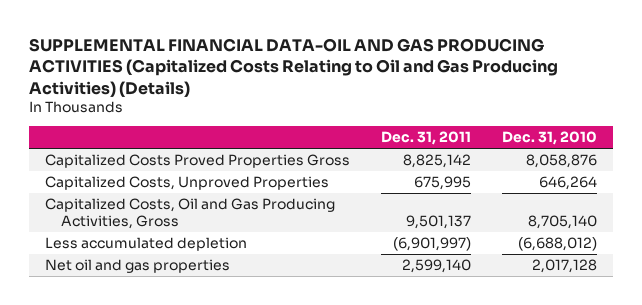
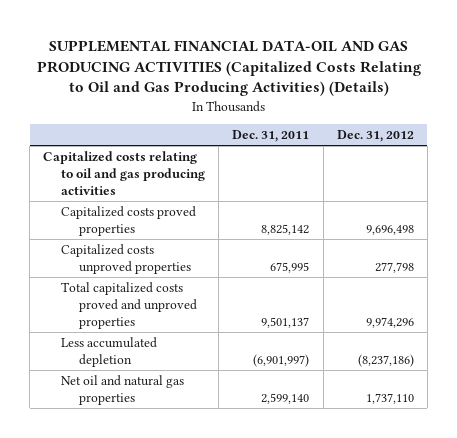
- | Dec. 31, 2011 | Dec. 31, 2010
+ | Dec. 31, 2011 | Dec. 31, 2012
- Capitalized Costs Proved Properties Gross | 8,825,142 | 8,058,876
- Capitalized Costs, Unproved Properties | 675,995 | 646,264
- Capitalized Costs, Oil and Gas Producing Activities, Gross | 9,501,137 | 8,705,140
+ Capitalized costs relating to oil and gas producing activities
+ Capitalized costs proved properties | 8,825,142 | 9,696,498
+ Capitalized costs unproved properties | 675,995 | 277,798
+ Total capitalized costs proved and unproved properties | 9,501,137 | 9,974,296
- Net oil and gas properties | 2,599,140 | 2,017,128
+ Net oil and natural gas properties | 2,599,140 | 1,737,110

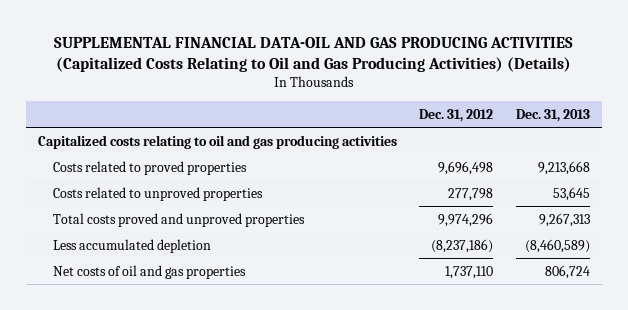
- | Dec. 31, 2011 | Dec. 31, 2012
+ | Dec. 31, 2012 | Dec. 31, 2013
- Capitalized costs proved properties | 8,825,142 | 9,696,498
- Capitalized costs unproved properties | 675,995 | 277,798
- Total capitalized costs proved and unproved properties | 9,501,137 | 9,974,296
+ Costs related to proved properties | 9,696,498 | 9,213,668
+ Costs related to unproved properties | 277,798 | 53,645
+ Total costs proved and unproved properties | 9,974,296 | 9,267,313
- Net oil and natural gas properties | 2,599,140 | 1,737,110
+ Net costs of oil and gas properties | 1,737,110 | 806,724

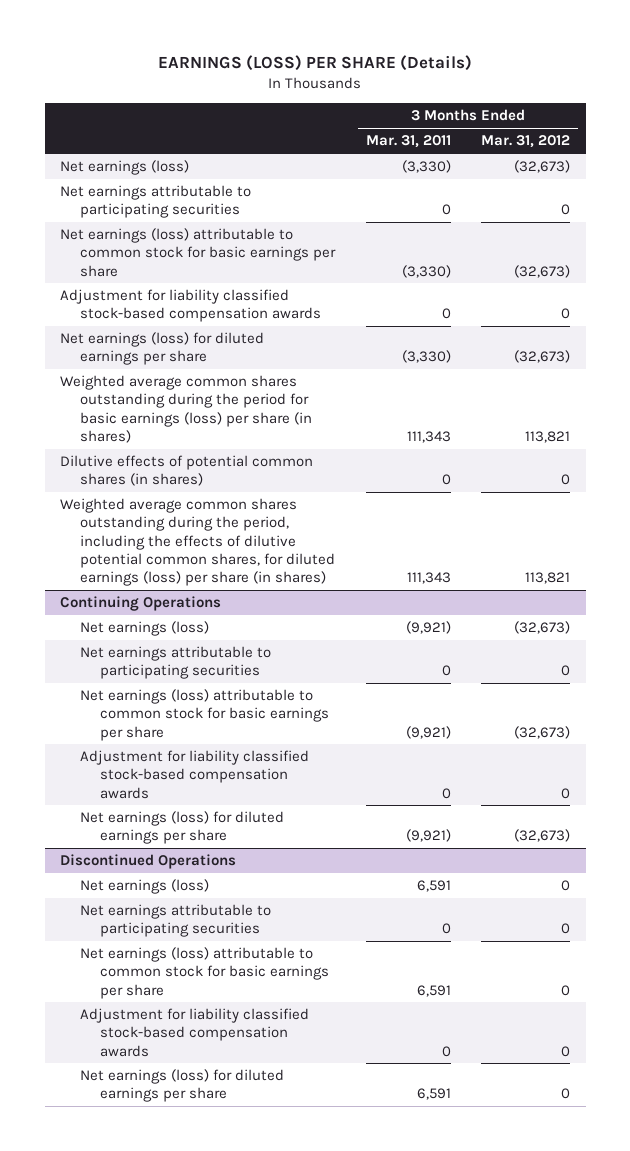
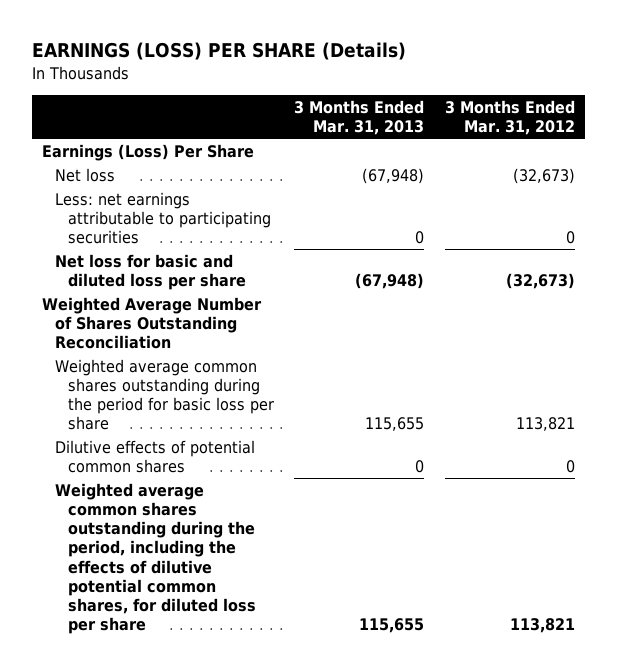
- | 3 Months Ended Mar. 31, 2011 | 3 Months Ended Mar. 31, 2012
+ | 3 Months Ended Mar. 31, 2013 | 3 Months Ended Mar. 31, 2012
- Net earnings (loss) | (3,330) | (32,673)
- Net earnings attributable to participating securities | 0 | 0
- Net earnings (loss) attributable to common stock for basic earnings per share | (3,330) | (32,673)
- Adjustment for liability classified stock-based compensation awards | 0 | 0
- Net earnings (loss) for diluted earnings per share | (3,330) | (32,673)
- Weighted average common shares outstanding during the period for basic earnings (loss) per share (in shares) | 111,343 | 113,821
- Dilutive effects of potential common shares (in shares) | 0 | 0
- Weighted average common shares outstanding during the period, including the effects of dilutive potential common shares, for diluted earnings (loss) per share (in shares) | 111,343 | 113,821
- Continuing Operations
- Net earnings (loss) | (9,921) | (32,673)
- Net earnings attributable to participating securities | 0 | 0
- Net earnings (loss) attributable to common stock for basic earnings per share | (9,921) | (32,673)
- Adjustment for liability classified stock-based compensation awards | 0 | 0
- Net earnings (loss) for diluted earnings per share | (9,921) | (32,673)
- Discontinued Operations
- Net earnings (loss) | 6,591 | 0
- Net earnings attributable to participating securities | 0 | 0
- Net earnings (loss) attributable to common stock for basic earnings per share | 6,591 | 0
- Adjustment for liability classified stock-based compensation awards | 0 | 0
- Net earnings (loss) for diluted earnings per share | 6,591 | 0
+ Earnings (Loss) Per Share
+ Net loss | (67,948) | (32,673)
+ Less: net earnings attributable to participating securities | 0 | 0
+ Net loss for basic and diluted loss per share | (67,948) | (32,673)
+ Weighted Average Number of Shares Outstanding Reconciliation
+ Weighted average common shares outstanding during the period for basic loss per share | 115,655 | 113,821
+ Dilutive effects of potential common shares | 0 | 0
+ Weighted average common shares outstanding during the period, including the effects of dilutive potential common shares, for diluted loss per share | 115,655 | 113,821

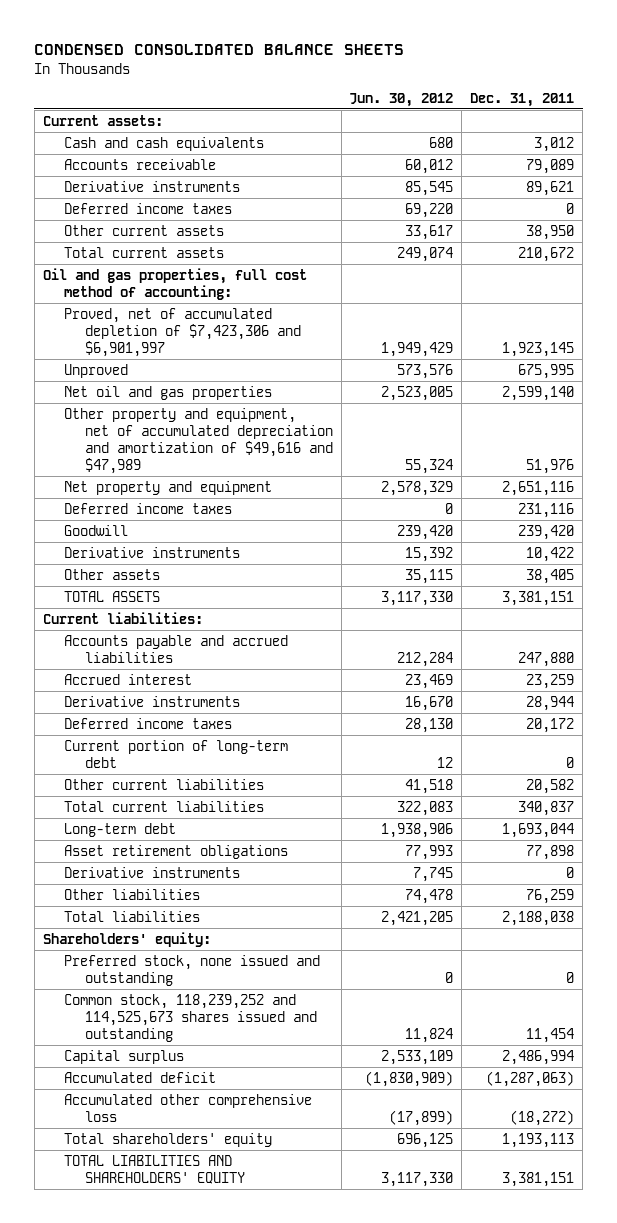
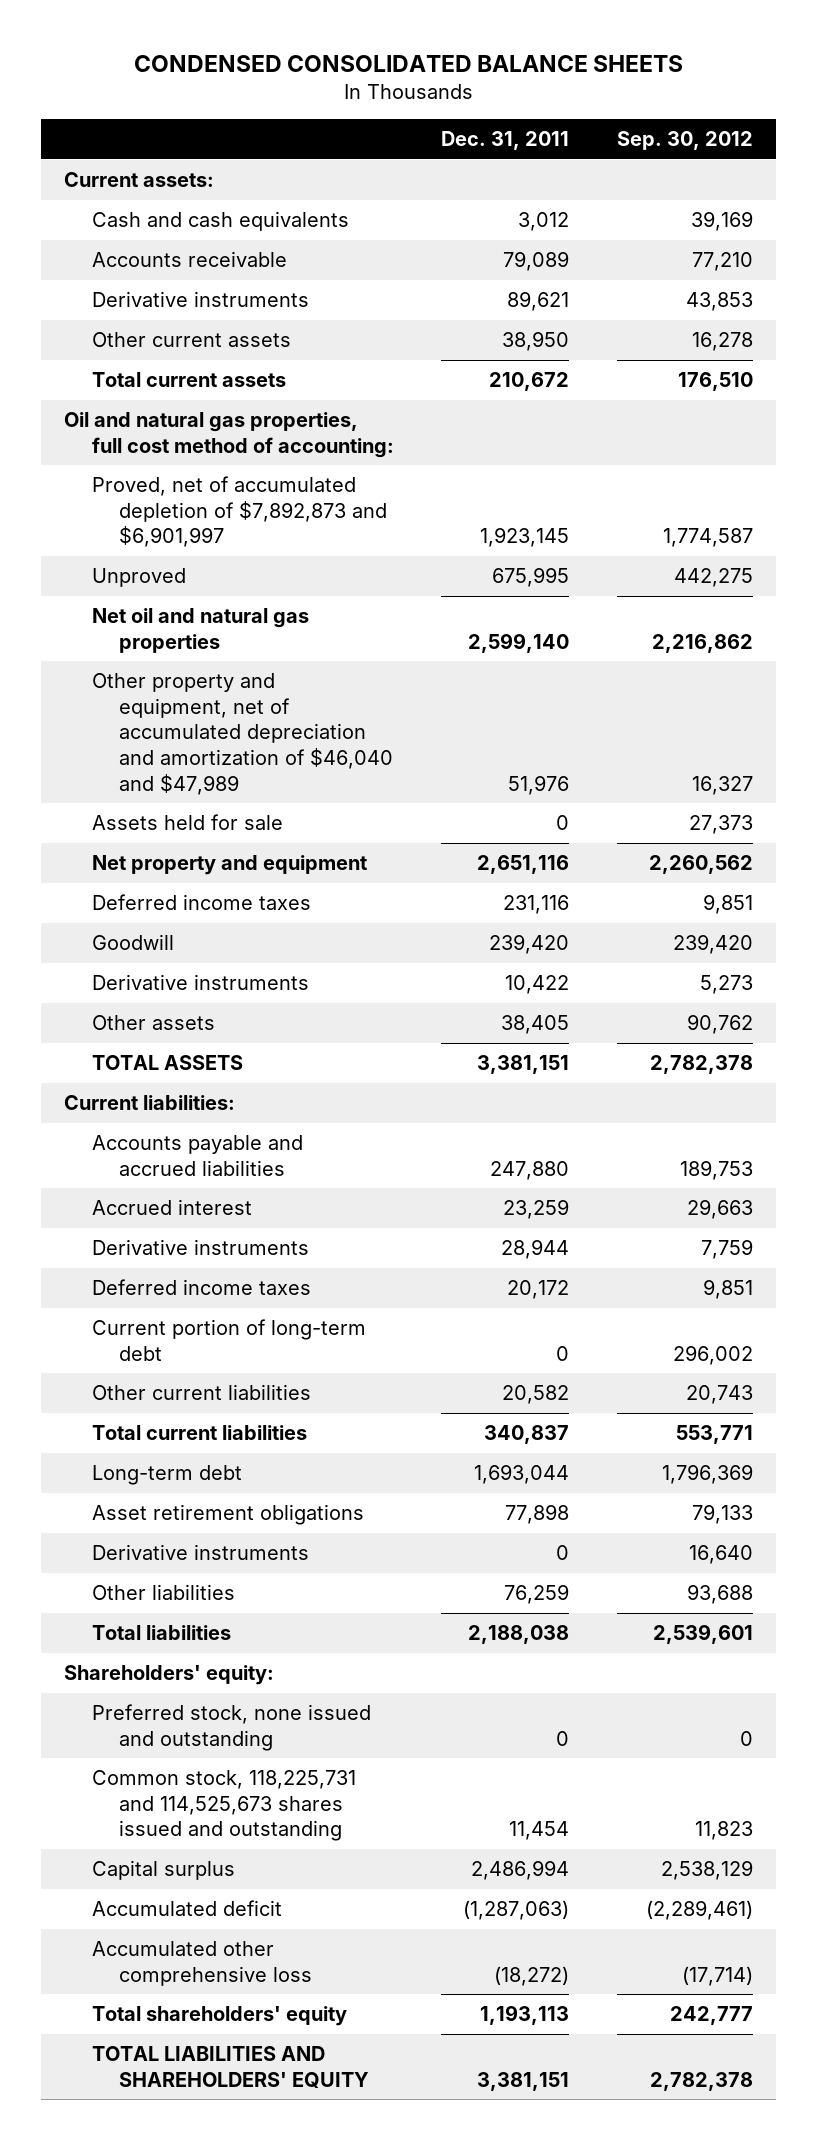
- | Jun. 30, 2012 | Dec. 31, 2011
+ | Dec. 31, 2011 | Sep. 30, 2012
- Deferred income taxes | 69,220 | 0
- Oil and gas properties, full cost method of accounting:
- Proved, net of accumulated depletion of $7,423,306 and $6,901,997 | 1,949,429 | 1,923,145
+ Oil and natural gas properties, full cost method of accounting:
+ Proved, net of accumulated depletion of $7,892,873 and $6,901,997 | 1,923,145 | 1,774,587
- Net oil and gas properties | 2,523,005 | 2,599,140
- Other property and equipment, net of accumulated depreciation and amortization of $49,616 and $47,989 | 55,324 | 51,976
+ Net oil and natural gas properties | 2,599,140 | 2,216,862
+ Other property and equipment, net of accumulated depreciation and amortization of $46,040 and $47,989 | 51,976 | 16,327
+ Assets held for sale | 0 | 27,373
- Common stock, 118,239,252 and 114,525,673 shares issued and outstanding | 11,824 | 11,454
+ Common stock, 118,225,731 and 114,525,673 shares issued and outstanding | 11,454 | 11,823

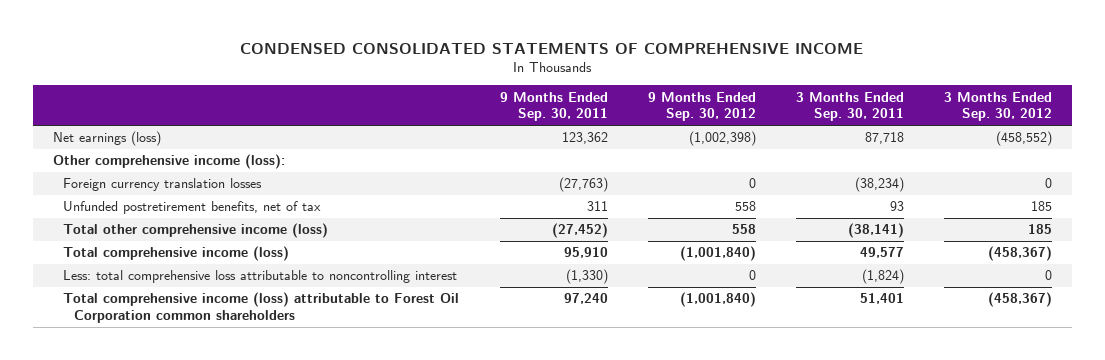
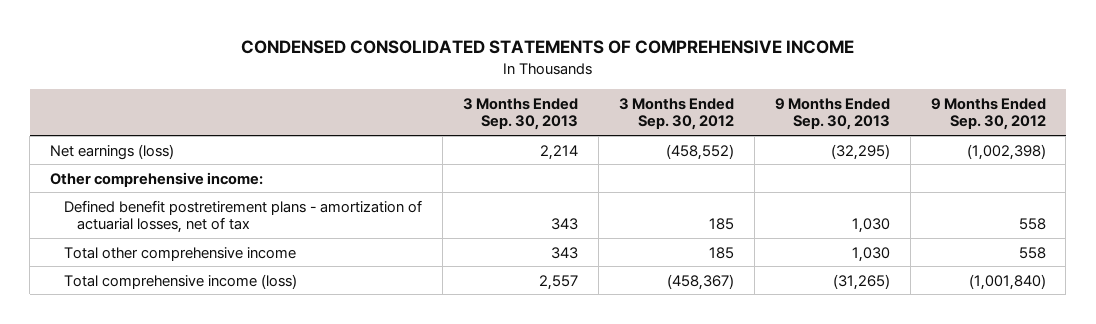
- | 9 Months Ended Sep. 30, 2011 | 9 Months Ended Sep. 30, 2012 | 3 Months Ended Sep. 30, 2011 | 3 Months Ended Sep. 30, 2012
+ | 3 Months Ended Sep. 30, 2013 | 3 Months Ended Sep. 30, 2012 | 9 Months Ended Sep. 30, 2013 | 9 Months Ended Sep. 30, 2012
- Other comprehensive income (loss):
- Foreign currency translation losses | (27,763) | 0 | (38,234) | 0
- Unfunded postretirement benefits, net of tax | 311 | 558 | 93 | 185
- Total other comprehensive income (loss) | (27,452) | 558 | (38,141) | 185
+ Other comprehensive income:
+ Defined benefit postretirement plans - amortization of actuarial losses, net of tax | 343 | 185 | 1,030 | 558
+ Total other comprehensive income | 343 | 185 | 1,030 | 558
- Less: total comprehensive loss attributable to noncontrolling interest | (1,330) | 0 | (1,824) | 0
- Total comprehensive income (loss) attributable to Forest Oil Corporation common shareholders | 97,240 | (1,001,840) | 51,401 | (458,367)

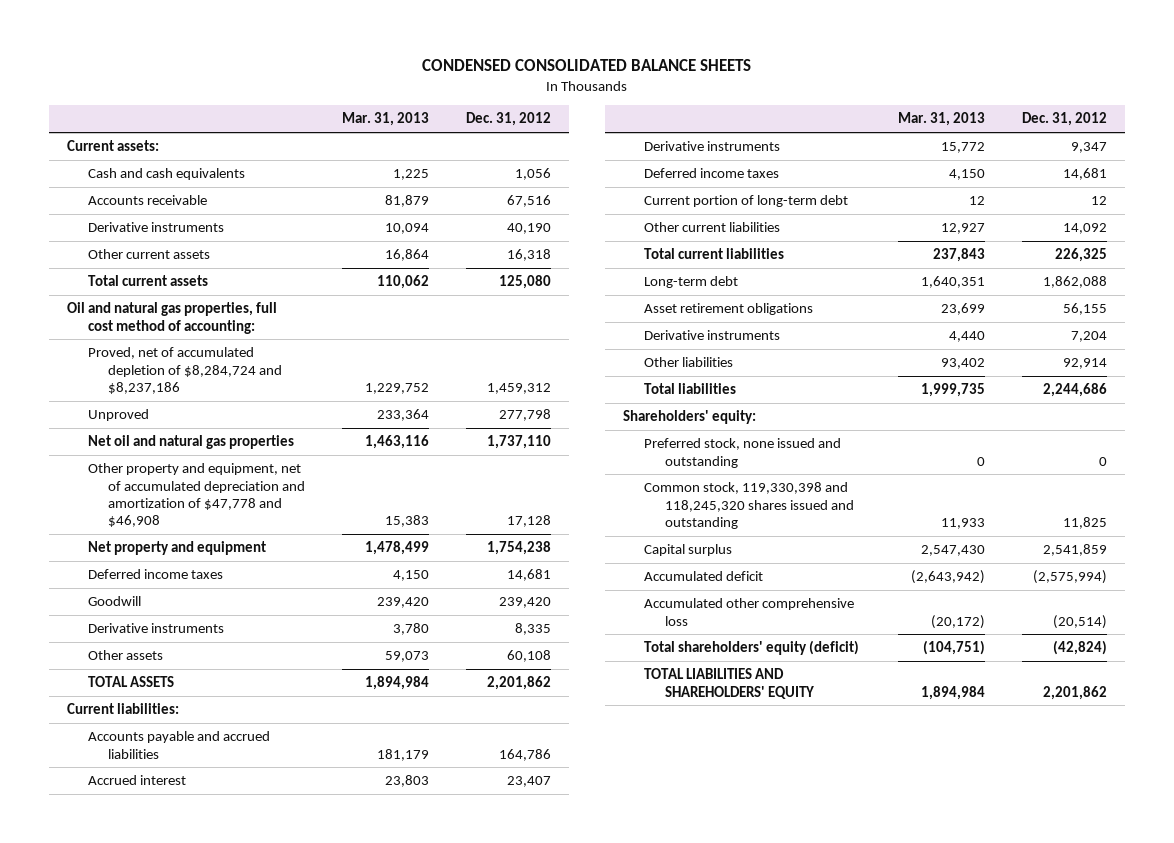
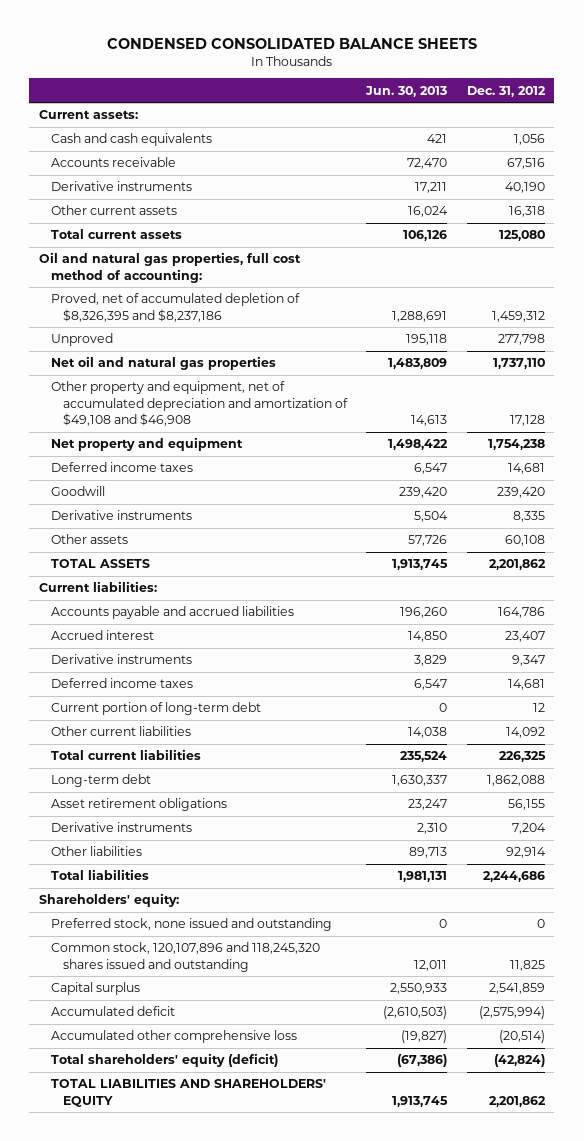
- | Mar. 31, 2013 | Dec. 31, 2012
+ | Jun. 30, 2013 | Dec. 31, 2012
- Proved, net of accumulated depletion of $8,284,724 and $8,237,186 | 1,229,752 | 1,459,312
+ Proved, net of accumulated depletion of $8,326,395 and $8,237,186 | 1,288,691 | 1,459,312
- Other property and equipment, net of accumulated depreciation and amortization of $47,778 and $46,908 | 15,383 | 17,128
+ Other property and equipment, net of accumulated depreciation and amortization of $49,108 and $46,908 | 14,613 | 17,128
- Common stock, 119,330,398 and 118,245,320 shares issued and outstanding | 11,933 | 11,825
+ Common stock, 120,107,896 and 118,245,320 shares issued and outstanding | 12,011 | 11,825

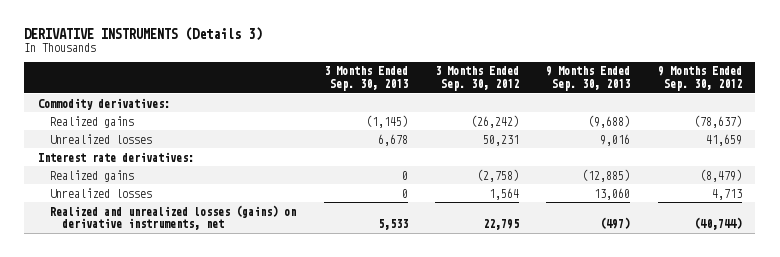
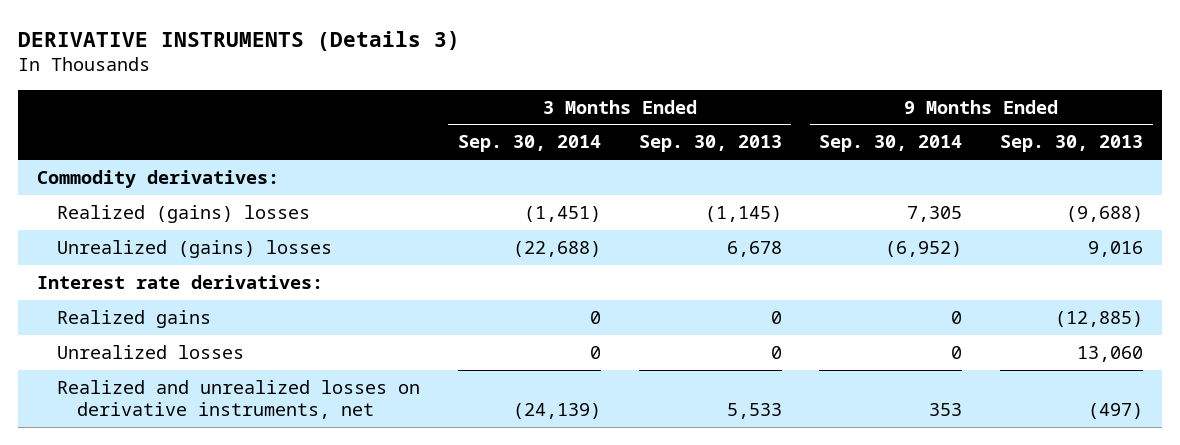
- | 3 Months Ended Sep. 30, 2013 | 3 Months Ended Sep. 30, 2012 | 9 Months Ended Sep. 30, 2013 | 9 Months Ended Sep. 30, 2012
+ | 3 Months Ended Sep. 30, 2014 | 3 Months Ended Sep. 30, 2013 | 9 Months Ended Sep. 30, 2014 | 9 Months Ended Sep. 30, 2013
- Realized gains | (1,145) | (26,242) | (9,688) | (78,637)
- Unrealized losses | 6,678 | 50,231 | 9,016 | 41,659
+ Realized (gains) losses | (1,451) | (1,145) | 7,305 | (9,688)
+ Unrealized (gains) losses | (22,688) | 6,678 | (6,952) | 9,016
- Realized and unrealized losses (gains) on derivative instruments, net | 5,533 | 22,795 | (497) | (40,744)
+ Realized and unrealized losses on derivative instruments, net | (24,139) | 5,533 | 353 | (497)

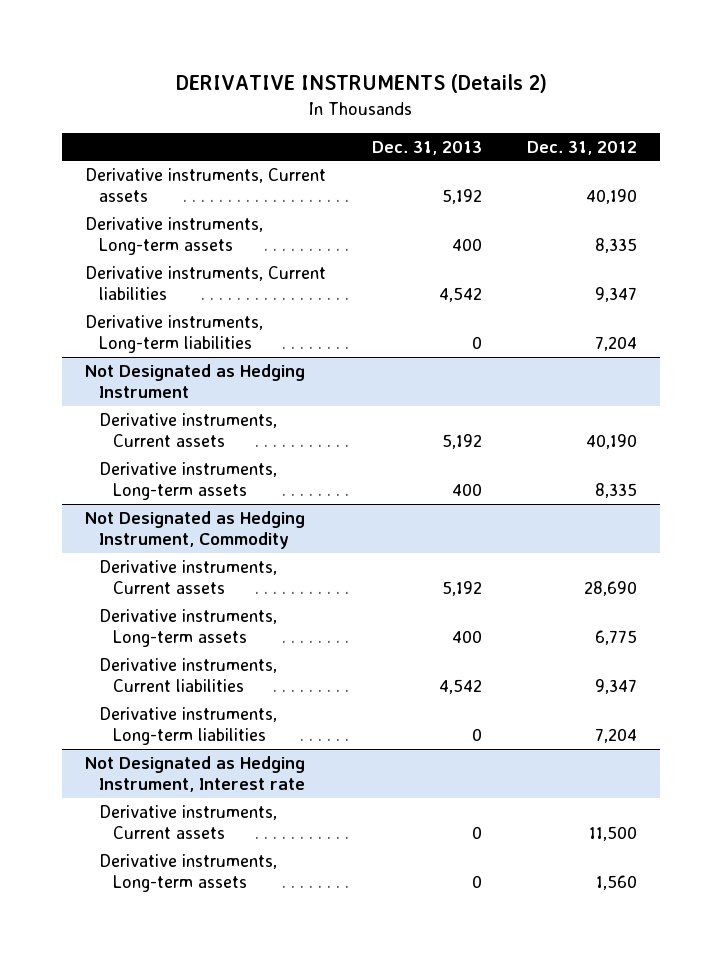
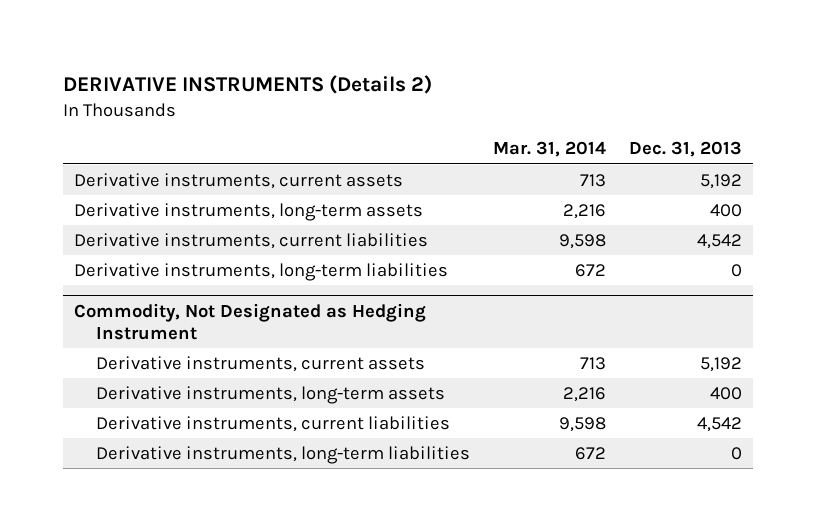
- | Dec. 31, 2013 | Dec. 31, 2012
+ | Mar. 31, 2014 | Dec. 31, 2013
- Derivative instruments, Current assets | 5,192 | 40,190
- Derivative instruments, Long-term assets | 400 | 8,335
- Derivative instruments, Current liabilities | 4,542 | 9,347
- Derivative instruments, Long-term liabilities | 0 | 7,204
- Not Designated as Hedging Instrument
- Derivative instruments, Current assets | 5,192 | 40,190
- Derivative instruments, Long-term assets | 400 | 8,335
- Not Designated as Hedging Instrument, Commodity
- Derivative instruments, Current assets | 5,192 | 28,690
- Derivative instruments, Long-term assets | 400 | 6,775
- Derivative instruments, Current liabilities | 4,542 | 9,347
- Derivative instruments, Long-term liabilities | 0 | 7,204
- Not Designated as Hedging Instrument, Interest rate
- Derivative instruments, Current assets | 0 | 11,500
- Derivative instruments, Long-term assets | 0 | 1,560
+ Derivative instruments, current assets | 713 | 5,192
+ Derivative instruments, long-term assets | 2,216 | 400
+ Derivative instruments, current liabilities | 9,598 | 4,542
+ Derivative instruments, long-term liabilities | 672 | 0
+ Commodity, Not Designated as Hedging Instrument
+ Derivative instruments, current assets | 713 | 5,192
+ Derivative instruments, long-term assets | 2,216 | 400
+ Derivative instruments, current liabilities | 9,598 | 4,542
+ Derivative instruments, long-term liabilities | 672 | 0

